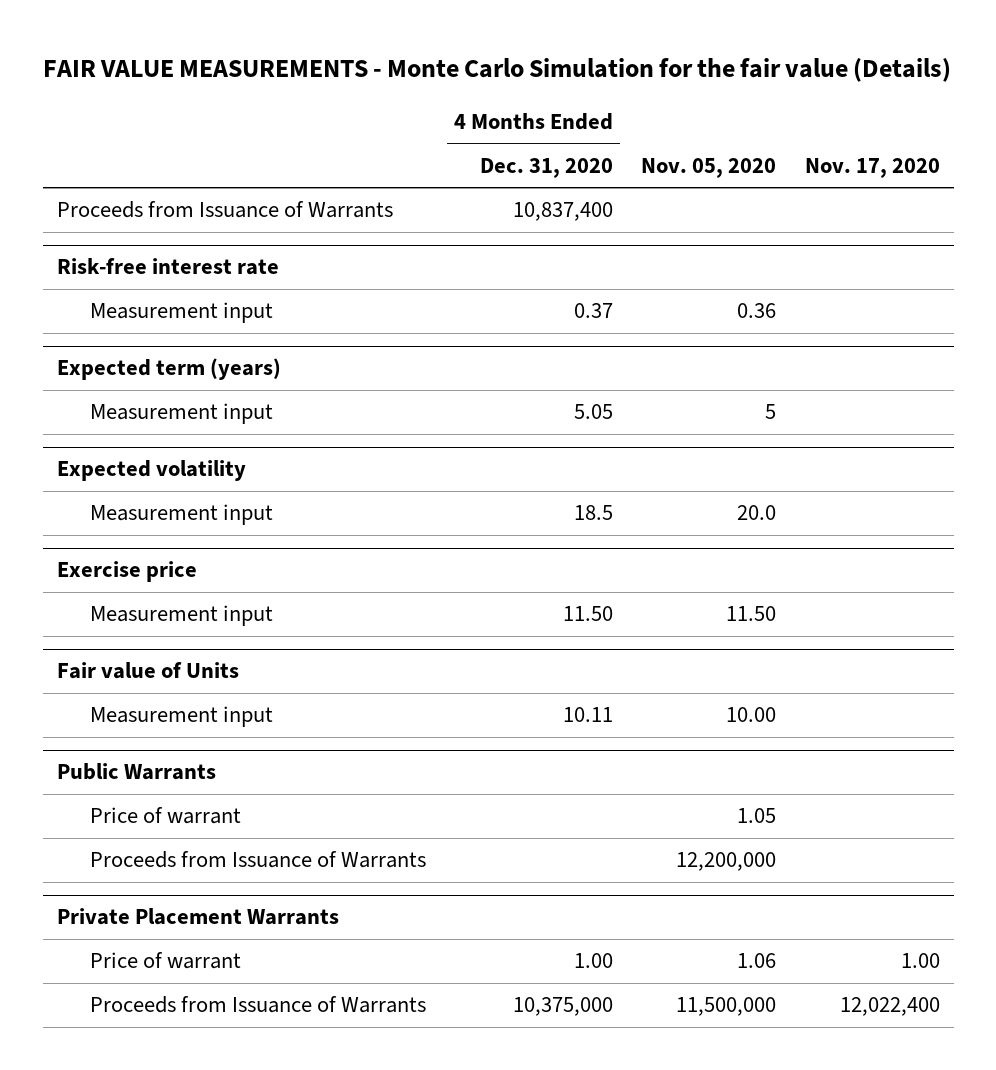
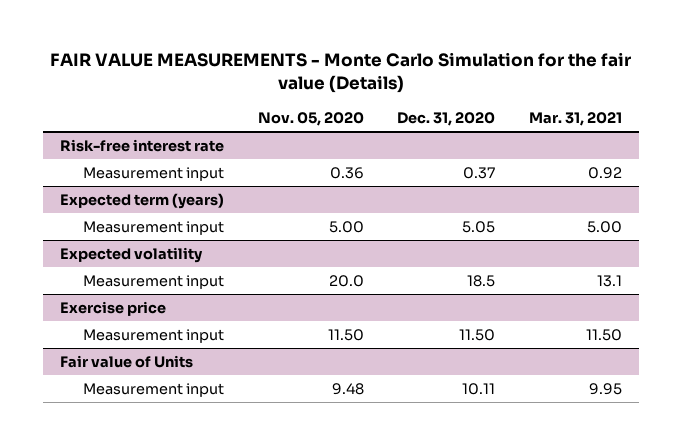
- | 4 Months Ended Dec. 31, 2020 | Nov. 05, 2020 | Nov. 17, 2020
+ | Nov. 05, 2020 | Dec. 31, 2020 | Mar. 31, 2021
- Proceeds from Issuance of Warrants | 10,837,400 | |
@ Expected term (years)
- Measurement input | 5.05 | 5 |
+ Measurement input | 5.00 | 5.05 | 5.00
@ Fair value of Units
- Measurement input | 10.11 | 10.00 |
- Public Warrants
- Price of warrant | | 1.05 |
- Proceeds from Issuance of Warrants | | 12,200,000 |
- Private Placement Warrants
- Price of warrant | 1.00 | 1.06 | 1.00
- Proceeds from Issuance of Warrants | 10,375,000 | 11,500,000 | 12,022,400
@ Fair value of Units
+ Measurement input | 9.48 | 10.11 | 9.95

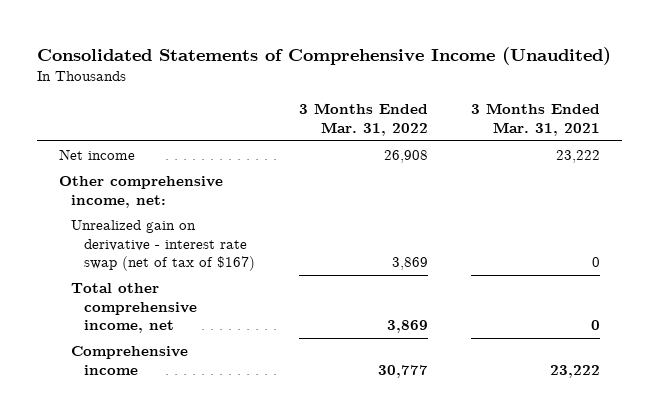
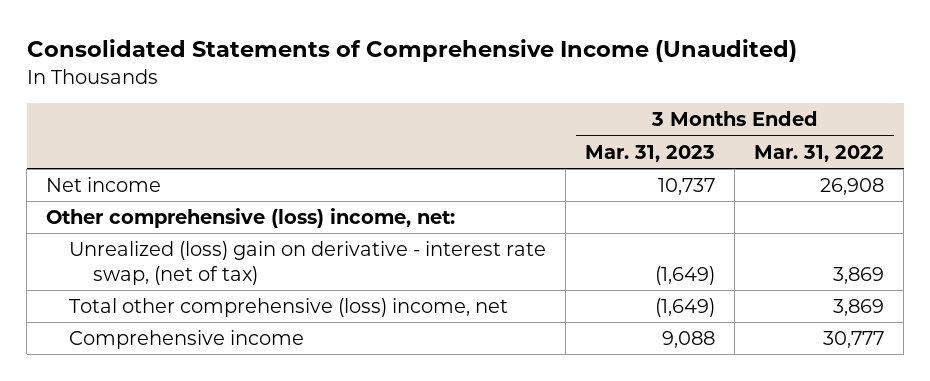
- | 3 Months Ended Mar. 31, 2022 | 3 Months Ended Mar. 31, 2021
+ | 3 Months Ended Mar. 31, 2023 | 3 Months Ended Mar. 31, 2022
- Other comprehensive income, net:
- Unrealized gain on derivative - interest rate swap (net of tax of $167) | 3,869 | 0
- Total other comprehensive income, net | 3,869 | 0
+ Other comprehensive (loss) income, net:
+ Unrealized (loss) gain on derivative - interest rate swap, (net of tax) | (1,649) | 3,869
+ Total other comprehensive (loss) income, net | (1,649) | 3,869

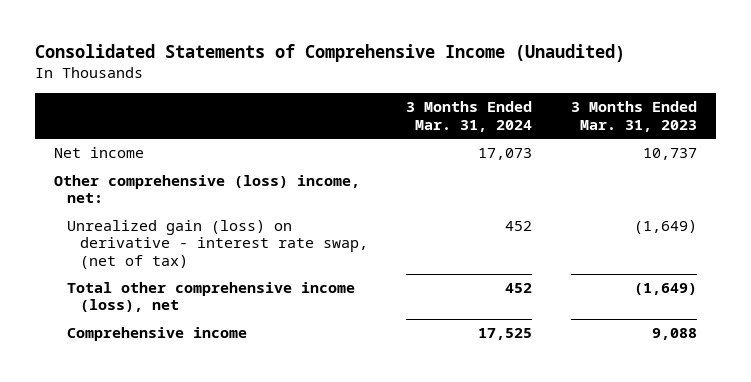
- | 3 Months Ended Mar. 31, 2023 | 3 Months Ended Mar. 31, 2022
+ | 3 Months Ended Mar. 31, 2024 | 3 Months Ended Mar. 31, 2023
- Unrealized (loss) gain on derivative - interest rate swap, (net of tax) | (1,649) | 3,869
- Total other comprehensive (loss) income, net | (1,649) | 3,869
+ Unrealized gain (loss) on derivative - interest rate swap, (net of tax) | 452 | (1,649)
+ Total other comprehensive income (loss), net | 452 | (1,649)

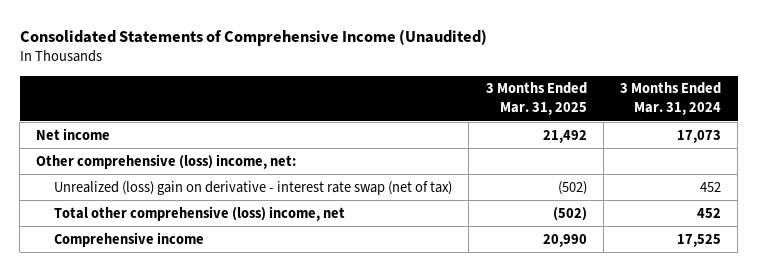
- | 3 Months Ended Mar. 31, 2024 | 3 Months Ended Mar. 31, 2023
+ | 3 Months Ended Mar. 31, 2025 | 3 Months Ended Mar. 31, 2024
- Unrealized gain (loss) on derivative - interest rate swap, (net of tax) | 452 | (1,649)
- Total other comprehensive income (loss), net | 452 | (1,649)
+ Unrealized (loss) gain on derivative - interest rate swap (net of tax) | (502) | 452
+ Total other comprehensive (loss) income, net | (502) | 452

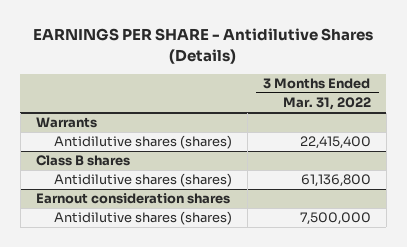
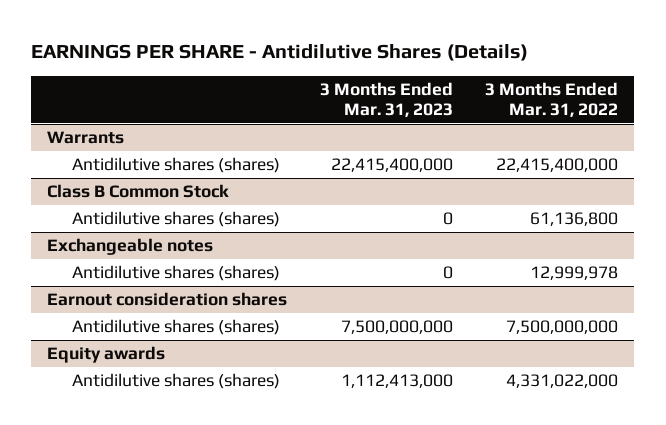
- | 3 Months Ended Mar. 31, 2022
+ | 3 Months Ended Mar. 31, 2023 | 3 Months Ended Mar. 31, 2022
@ Warrants
- Antidilutive shares (shares) | 22,415,400
- Class B shares
@ Warrants
+ Antidilutive shares (shares) | 22,415,400,000 | 22,415,400,000
+ Class B Common Stock
+ Exchangeable notes
+ Antidilutive shares (shares) | 0 | 12,999,978
@ Earnout consideration shares
- Antidilutive shares (shares) | 7,500,000
+ Antidilutive shares (shares) | 7,500,000,000 | 7,500,000,000
+ Equity awards
+ Antidilutive shares (shares) | 1,112,413,000 | 4,331,022,000

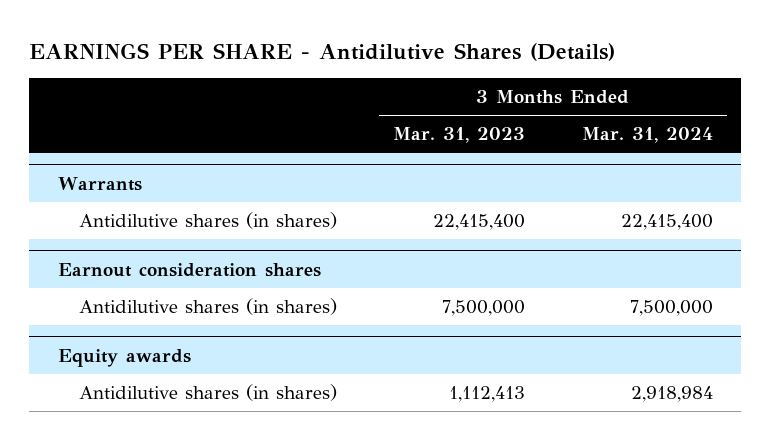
- | 3 Months Ended Mar. 31, 2023 | 3 Months Ended Mar. 31, 2022
+ | 3 Months Ended Mar. 31, 2023 | 3 Months Ended Mar. 31, 2024
@ Warrants
- Antidilutive shares (shares) | 22,415,400,000 | 22,415,400,000
- Class B Common Stock
- Antidilutive shares (shares) | 0 | 61,136,800
- Exchangeable notes
- Antidilutive shares (shares) | 0 | 12,999,978
@ Warrants
+ Antidilutive shares (in shares) | 22,415,400 | 22,415,400
@ Earnout consideration shares
- Antidilutive shares (shares) | 7,500,000,000 | 7,500,000,000
+ Antidilutive shares (in shares) | 7,500,000 | 7,500,000
@ Equity awards
- Antidilutive shares (shares) | 1,112,413,000 | 4,331,022,000
+ Antidilutive shares (in shares) | 1,112,413 | 2,918,984

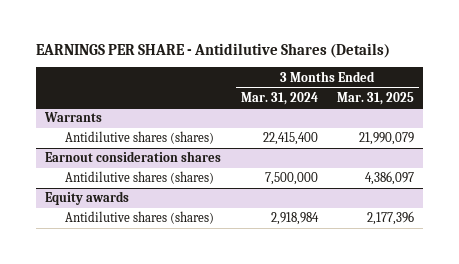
- | 3 Months Ended Mar. 31, 2023 | 3 Months Ended Mar. 31, 2024
+ | 3 Months Ended Mar. 31, 2024 | 3 Months Ended Mar. 31, 2025
@ Warrants
- Antidilutive shares (in shares) | 22,415,400 | 22,415,400
+ Antidilutive shares (shares) | 22,415,400 | 21,990,079
@ Earnout consideration shares
- Antidilutive shares (in shares) | 7,500,000 | 7,500,000
+ Antidilutive shares (shares) | 7,500,000 | 4,386,097
@ Equity awards
- Antidilutive shares (in shares) | 1,112,413 | 2,918,984
+ Antidilutive shares (shares) | 2,918,984 | 2,177,396

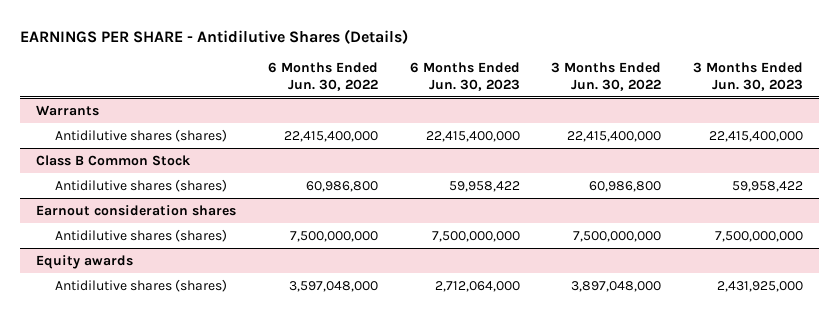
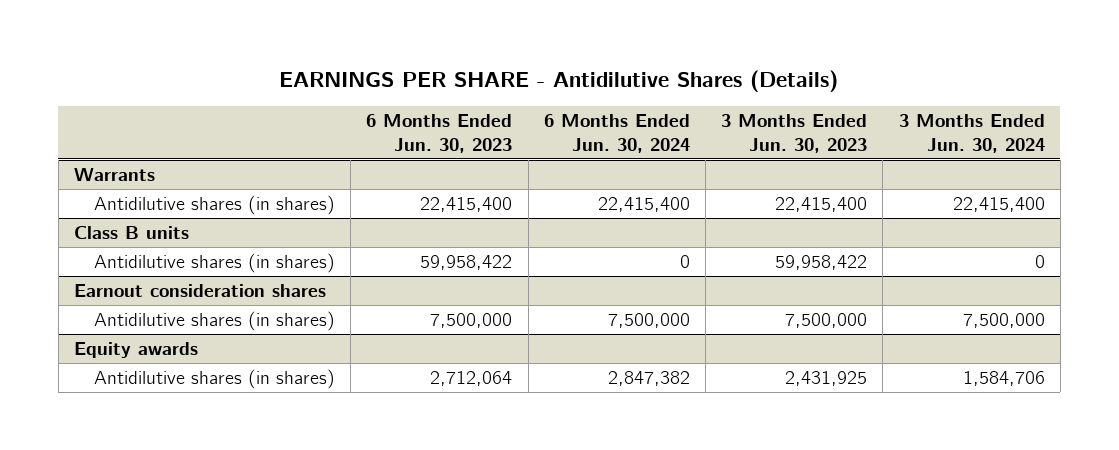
- | 6 Months Ended Jun. 30, 2022 | 6 Months Ended Jun. 30, 2023 | 3 Months Ended Jun. 30, 2022 | 3 Months Ended Jun. 30, 2023
+ | 6 Months Ended Jun. 30, 2023 | 6 Months Ended Jun. 30, 2024 | 3 Months Ended Jun. 30, 2023 | 3 Months Ended Jun. 30, 2024
@ Warrants
- Antidilutive shares (shares) | 22,415,400,000 | 22,415,400,000 | 22,415,400,000 | 22,415,400,000
- Class B Common Stock
- Antidilutive shares (shares) | 60,986,800 | 59,958,422 | 60,986,800 | 59,958,422
@ Warrants
+ Antidilutive shares (in shares) | 22,415,400 | 22,415,400 | 22,415,400 | 22,415,400
+ Class B units
+ Antidilutive shares (in shares) | 59,958,422 | 0 | 59,958,422 | 0
@ Earnout consideration shares
- Antidilutive shares (shares) | 7,500,000,000 | 7,500,000,000 | 7,500,000,000 | 7,500,000,000
+ Antidilutive shares (in shares) | 7,500,000 | 7,500,000 | 7,500,000 | 7,500,000
@ Equity awards
- Antidilutive shares (shares) | 3,597,048,000 | 2,712,064,000 | 3,897,048,000 | 2,431,925,000
+ Antidilutive shares (in shares) | 2,712,064 | 2,847,382 | 2,431,925 | 1,584,706

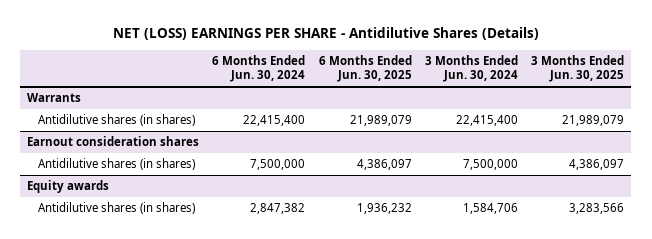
- EARNINGS PER SHARE - Antidilutive Shares (Details)
+ NET (LOSS) EARNINGS PER SHARE - Antidilutive Shares (Details)
- | 6 Months Ended Jun. 30, 2023 | 6 Months Ended Jun. 30, 2024 | 3 Months Ended Jun. 30, 2023 | 3 Months Ended Jun. 30, 2024
+ | 6 Months Ended Jun. 30, 2024 | 6 Months Ended Jun. 30, 2025 | 3 Months Ended Jun. 30, 2024 | 3 Months Ended Jun. 30, 2025
- Class B units
- Antidilutive shares (in shares) | 59,958,422 | 0 | 59,958,422 | 0

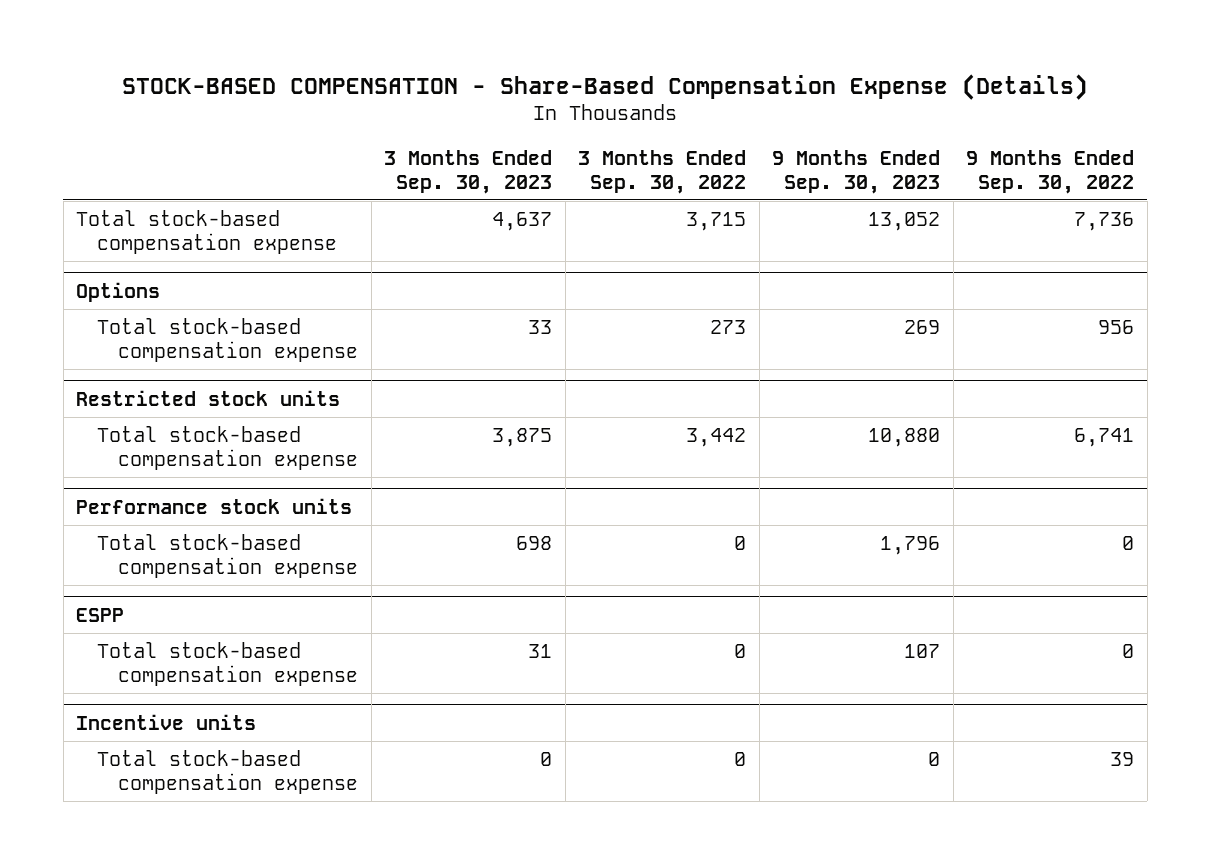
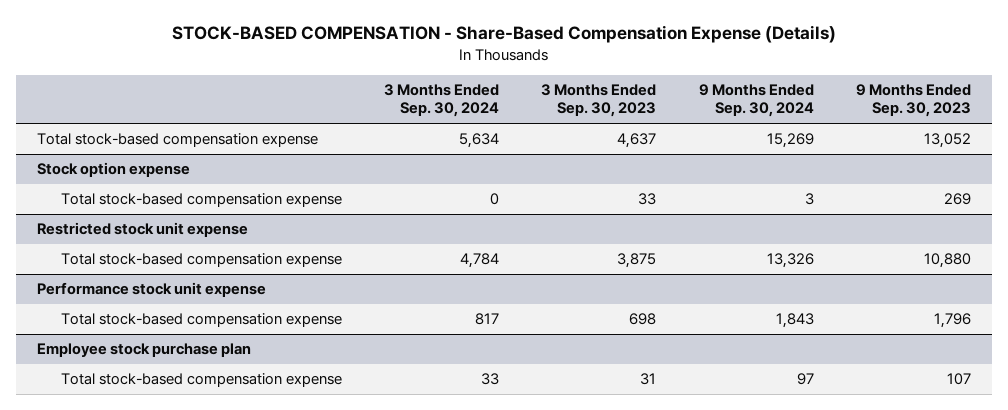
- | 3 Months Ended Sep. 30, 2023 | 3 Months Ended Sep. 30, 2022 | 9 Months Ended Sep. 30, 2023 | 9 Months Ended Sep. 30, 2022
+ | 3 Months Ended Sep. 30, 2024 | 3 Months Ended Sep. 30, 2023 | 9 Months Ended Sep. 30, 2024 | 9 Months Ended Sep. 30, 2023
- Options
+ Stock option expense
- Restricted stock units
+ Restricted stock unit expense
- Performance stock units
+ Performance stock unit expense
- ESPP
+ Employee stock purchase plan
- Incentive units
- Total stock-based compensation expense | 0 | 0 | 0 | 39

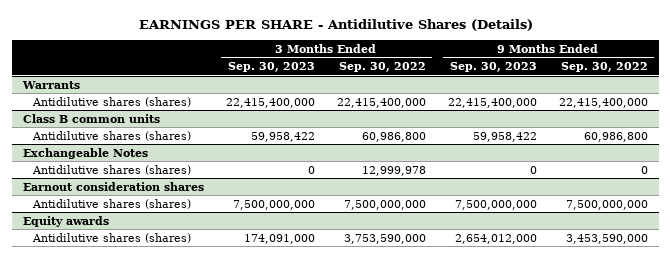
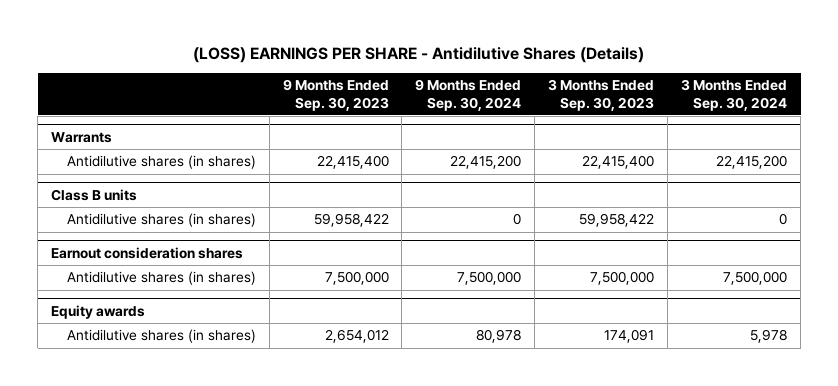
- EARNINGS PER SHARE - Antidilutive Shares (Details)
+ (LOSS) EARNINGS PER SHARE - Antidilutive Shares (Details)
- | 3 Months Ended Sep. 30, 2023 | 3 Months Ended Sep. 30, 2022 | 9 Months Ended Sep. 30, 2023 | 9 Months Ended Sep. 30, 2022
+ | 9 Months Ended Sep. 30, 2023 | 9 Months Ended Sep. 30, 2024 | 3 Months Ended Sep. 30, 2023 | 3 Months Ended Sep. 30, 2024
@ Warrants
- Antidilutive shares (shares) | 22,415,400,000 | 22,415,400,000 | 22,415,400,000 | 22,415,400,000
- Class B common units
- Antidilutive shares (shares) | 59,958,422 | 60,986,800 | 59,958,422 | 60,986,800
- Exchangeable Notes
- Antidilutive shares (shares) | 0 | 12,999,978 | 0 | 0
@ Warrants
+ Antidilutive shares (in shares) | 22,415,400 | 22,415,200 | 22,415,400 | 22,415,200
+ Class B units
+ Antidilutive shares (in shares) | 59,958,422 | 0 | 59,958,422 | 0
@ Earnout consideration shares
- Antidilutive shares (shares) | 7,500,000,000 | 7,500,000,000 | 7,500,000,000 | 7,500,000,000
+ Antidilutive shares (in shares) | 7,500,000 | 7,500,000 | 7,500,000 | 7,500,000
@ Equity awards
- Antidilutive shares (shares) | 174,091,000 | 3,753,590,000 | 2,654,012,000 | 3,453,590,000
+ Antidilutive shares (in shares) | 2,654,012 | 80,978 | 174,091 | 5,978

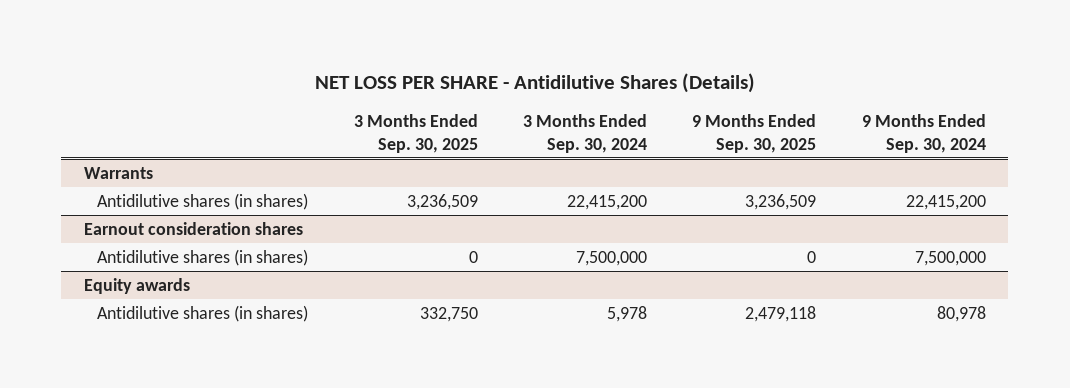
- (LOSS) EARNINGS PER SHARE - Antidilutive Shares (Details)
+ NET LOSS PER SHARE - Antidilutive Shares (Details)
- | 9 Months Ended Sep. 30, 2023 | 9 Months Ended Sep. 30, 2024 | 3 Months Ended Sep. 30, 2023 | 3 Months Ended Sep. 30, 2024
+ | 3 Months Ended Sep. 30, 2025 | 3 Months Ended Sep. 30, 2024 | 9 Months Ended Sep. 30, 2025 | 9 Months Ended Sep. 30, 2024
- Class B units
- Antidilutive shares (in shares) | 59,958,422 | 0 | 59,958,422 | 0

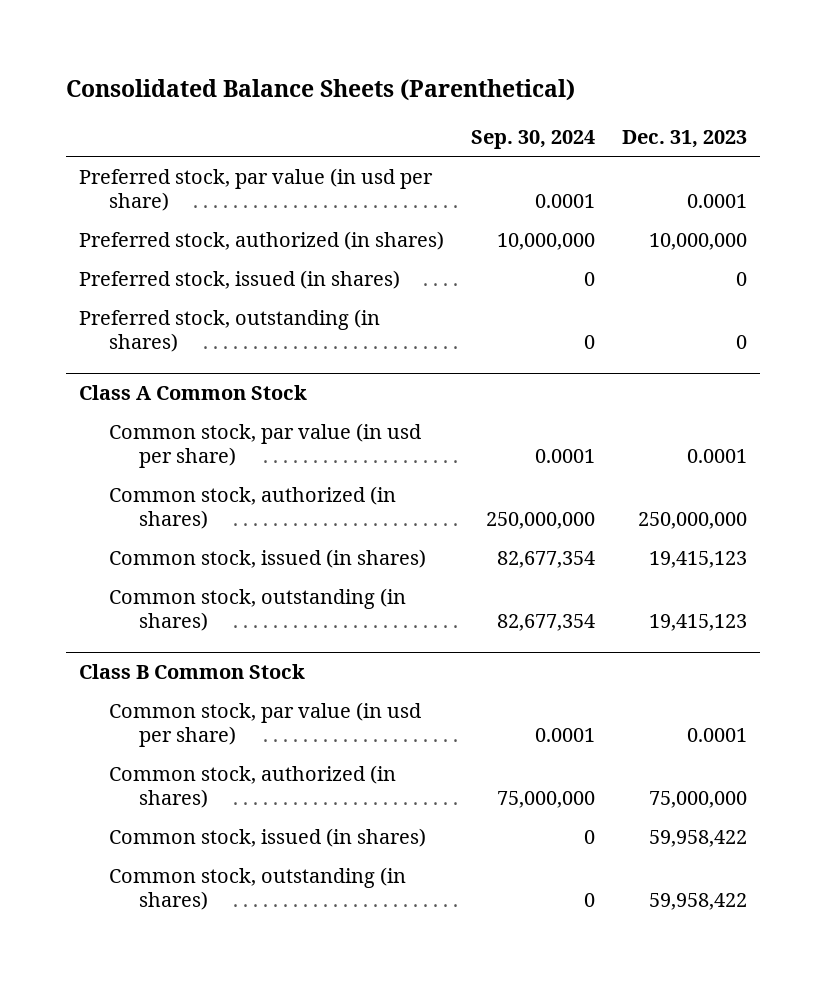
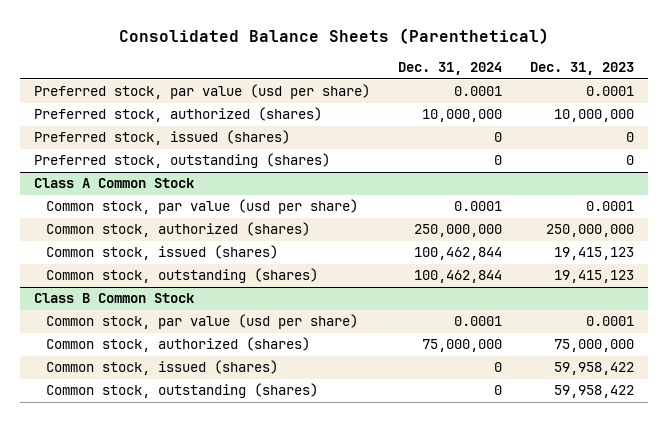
- | Sep. 30, 2024 | Dec. 31, 2023
+ | Dec. 31, 2024 | Dec. 31, 2023
- Preferred stock, par value (in usd per share) | 0.0001 | 0.0001
- Preferred stock, authorized (in shares) | 10,000,000 | 10,000,000
- Preferred stock, issued (in shares) | 0 | 0
- Preferred stock, outstanding (in shares) | 0 | 0
+ Preferred stock, par value (usd per share) | 0.0001 | 0.0001
+ Preferred stock, authorized (shares) | 10,000,000 | 10,000,000
+ Preferred stock, issued (shares) | 0 | 0
+ Preferred stock, outstanding (shares) | 0 | 0
@ Class A Common Stock
- Common stock, par value (in usd per share) | 0.0001 | 0.0001
- Common stock, authorized (in shares) | 250,000,000 | 250,000,000
- Common stock, issued (in shares) | 82,677,354 | 19,415,123
- Common stock, outstanding (in shares) | 82,677,354 | 19,415,123
+ Common stock, par value (usd per share) | 0.0001 | 0.0001
+ Common stock, authorized (shares) | 250,000,000 | 250,000,000
+ Common stock, issued (shares) | 100,462,844 | 19,415,123
+ Common stock, outstanding (shares) | 100,462,844 | 19,415,123
@ Class B Common Stock
- Common stock, par value (in usd per share) | 0.0001 | 0.0001
- Common stock, authorized (in shares) | 75,000,000 | 75,000,000
- Common stock, issued (in shares) | 0 | 59,958,422
- Common stock, outstanding (in shares) | 0 | 59,958,422
+ Common stock, par value (usd per share) | 0.0001 | 0.0001
+ Common stock, authorized (shares) | 75,000,000 | 75,000,000
+ Common stock, issued (shares) | 0 | 59,958,422
+ Common stock, outstanding (shares) | 0 | 59,958,422

